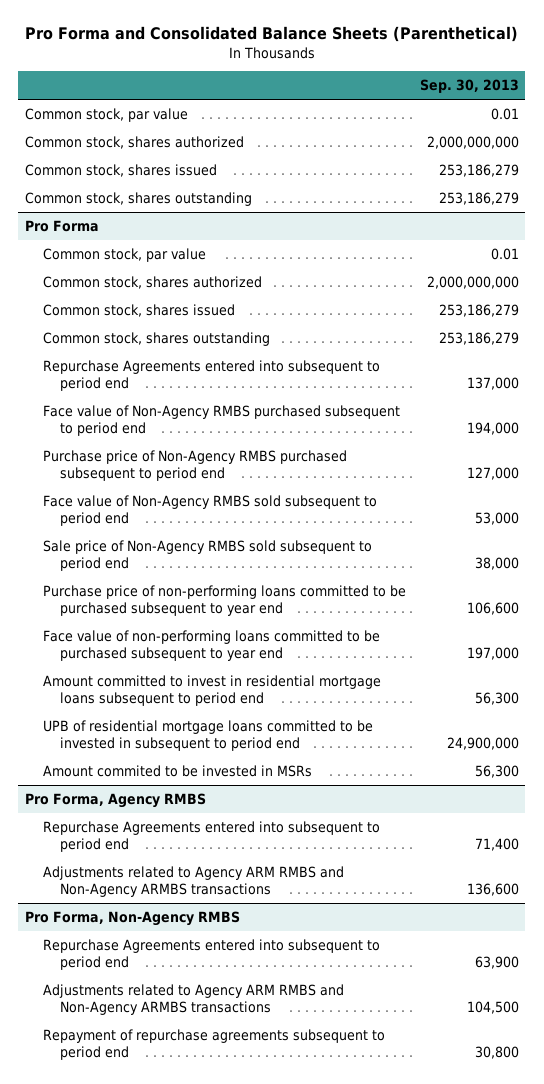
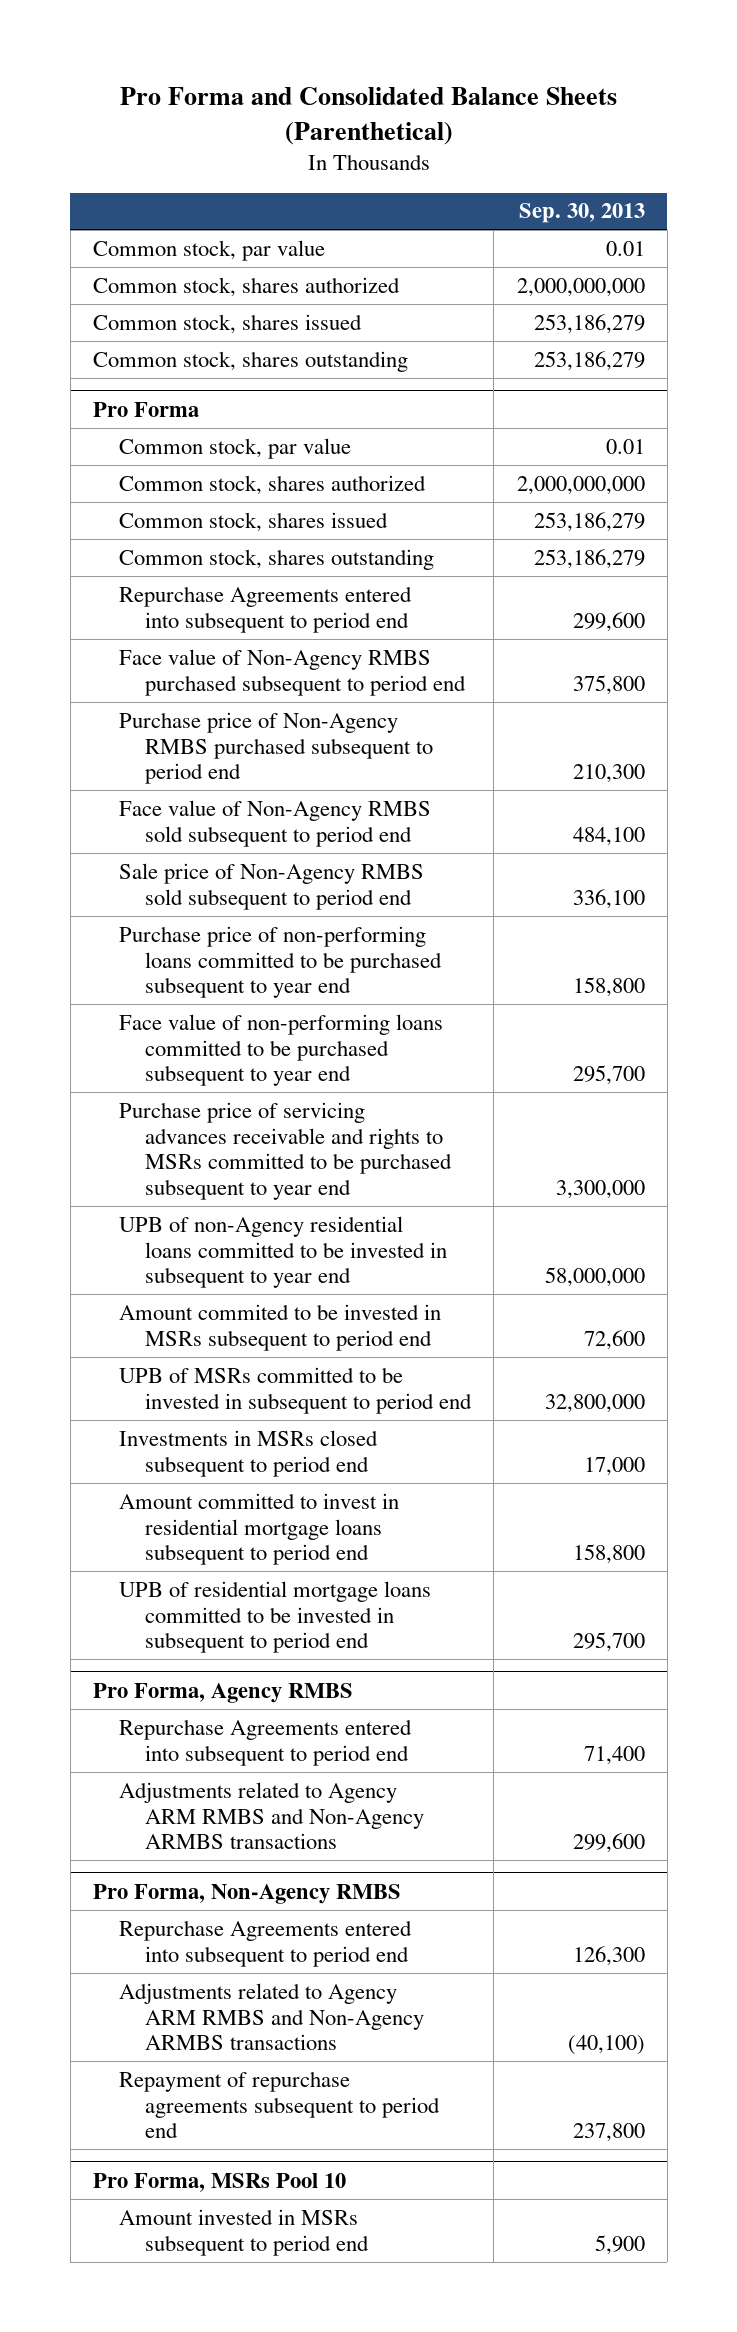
@ Pro Forma
- Repurchase Agreements entered into subsequent to period end | 137,000
- Face value of Non-Agency RMBS purchased subsequent to period end | 194,000
- Purchase price of Non-Agency RMBS purchased subsequent to period end | 127,000
- Face value of Non-Agency RMBS sold subsequent to period end | 53,000
- Sale price of Non-Agency RMBS sold subsequent to period end | 38,000
- Purchase price of non-performing loans committed to be purchased subsequent to year end | 106,600
- Face value of non-performing loans committed to be purchased subsequent to year end | 197,000
- Amount committed to invest in residential mortgage loans subsequent to period end | 56,300
- UPB of residential mortgage loans committed to be invested in subsequent to period end | 24,900,000
- Amount commited to be invested in MSRs | 56,300
+ Repurchase Agreements entered into subsequent to period end | 299,600
+ Face value of Non-Agency RMBS purchased subsequent to period end | 375,800
+ Purchase price of Non-Agency RMBS purchased subsequent to period end | 210,300
+ Face value of Non-Agency RMBS sold subsequent to period end | 484,100
+ Sale price of Non-Agency RMBS sold subsequent to period end | 336,100
+ Purchase price of non-performing loans committed to be purchased subsequent to year end | 158,800
+ Face value of non-performing loans committed to be purchased subsequent to year end | 295,700
+ Purchase price of servicing advances receivable and rights to MSRs committed to be purchased subsequent to year end | 3,300,000
+ UPB of non-Agency residential loans committed to be invested in subsequent to year end | 58,000,000
+ Amount commited to be invested in MSRs subsequent to period end | 72,600
+ UPB of MSRs committed to be invested in subsequent to period end | 32,800,000
+ Investments in MSRs closed subsequent to period end | 17,000
+ Amount committed to invest in residential mortgage loans subsequent to period end | 158,800
+ UPB of residential mortgage loans committed to be invested in subsequent to period end | 295,700
@ Pro Forma, Agency RMBS
- Adjustments related to Agency ARM RMBS and Non-Agency ARMBS transactions | 136,600
+ Adjustments related to Agency ARM RMBS and Non-Agency ARMBS transactions | 299,600
@ Pro Forma, Non-Agency RMBS
- Repurchase Agreements entered into subsequent to period end | 63,900
- Adjustments related to Agency ARM RMBS and Non-Agency ARMBS transactions | 104,500
- Repayment of repurchase agreements subsequent to period end | 30,800
+ Repurchase Agreements entered into subsequent to period end | 126,300
+ Adjustments related to Agency ARM RMBS and Non-Agency ARMBS transactions | (40,100)
+ Repayment of repurchase agreements subsequent to period end | 237,800
+ Pro Forma, MSRs Pool 10
+ Amount invested in MSRs subsequent to period end | 5,900

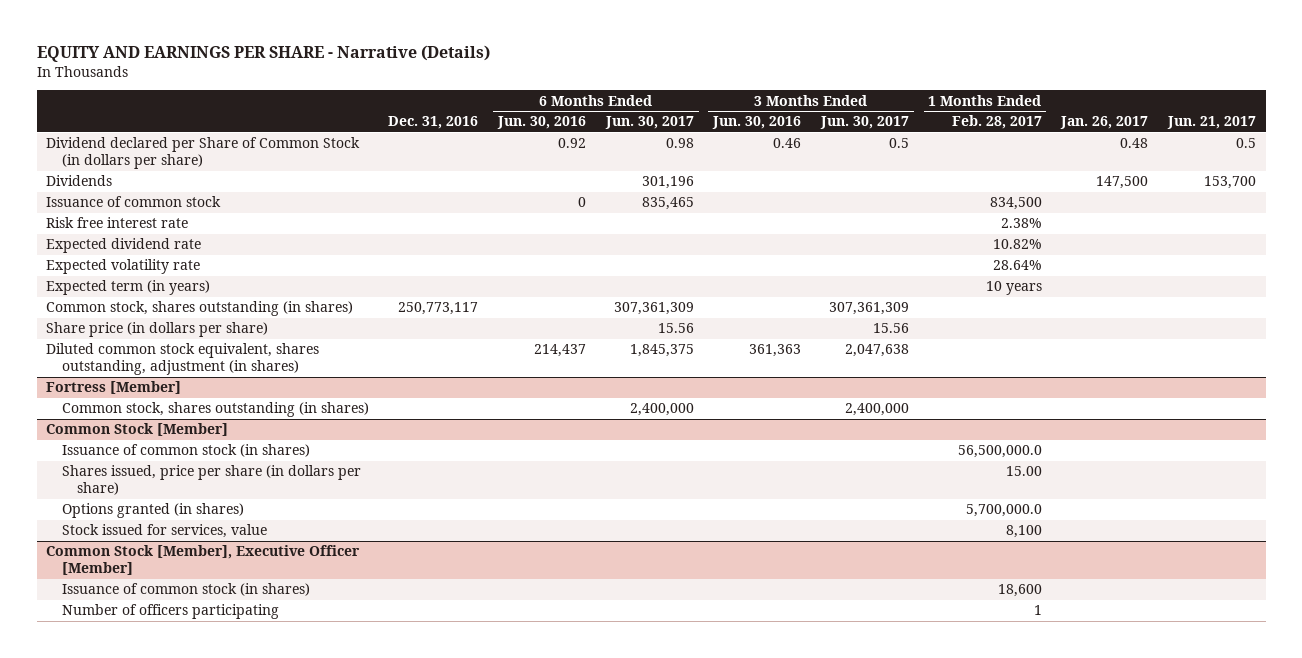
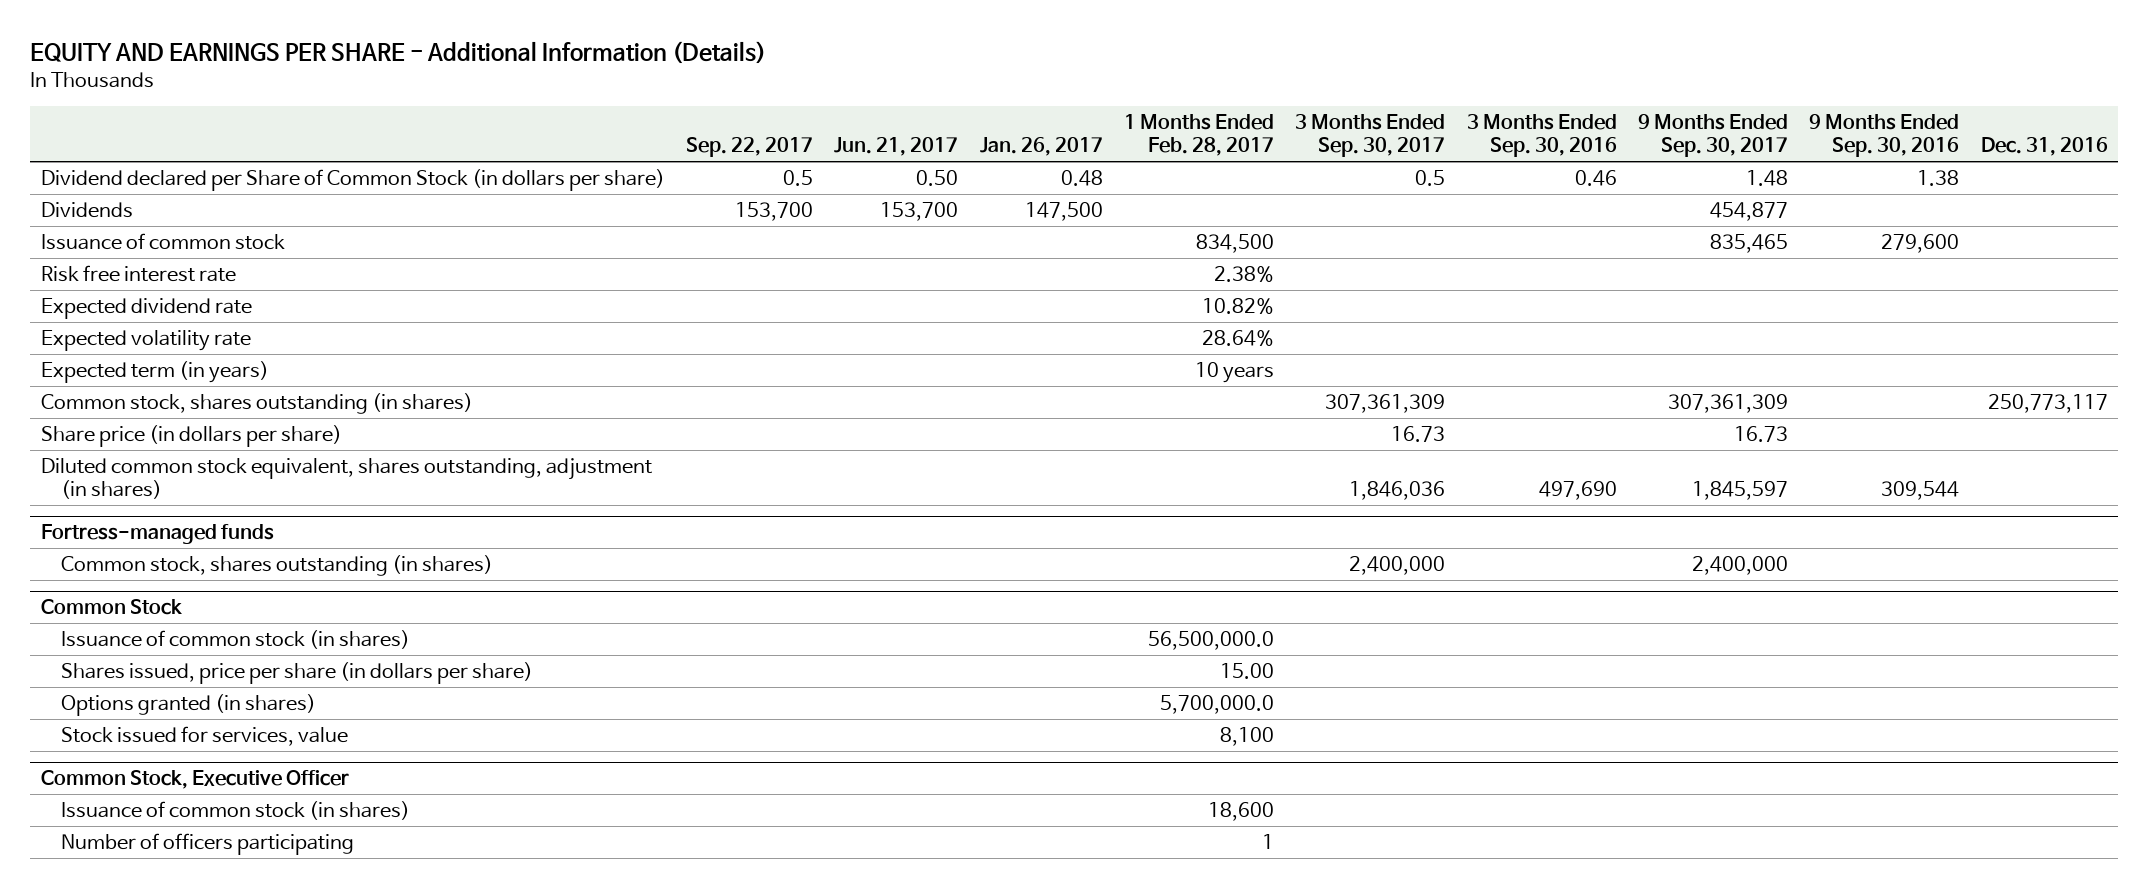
- EQUITY AND EARNINGS PER SHARE - Narrative (Details)
+ EQUITY AND EARNINGS PER SHARE - Additional Information (Details)
- | Dec. 31, 2016 | 6 Months Ended Jun. 30, 2016 | 6 Months Ended Jun. 30, 2017 | 3 Months Ended Jun. 30, 2016 | 3 Months Ended Jun. 30, 2017 | 1 Months Ended Feb. 28, 2017 | Jan. 26, 2017 | Jun. 21, 2017
+ | Sep. 22, 2017 | Jun. 21, 2017 | Jan. 26, 2017 | 1 Months Ended Feb. 28, 2017 | 3 Months Ended Sep. 30, 2017 | 3 Months Ended Sep. 30, 2016 | 9 Months Ended Sep. 30, 2017 | 9 Months Ended Sep. 30, 2016 | Dec. 31, 2016
- Dividend declared per Share of Common Stock (in dollars per share) | | 0.92 | 0.98 | 0.46 | 0.5 | | 0.48 | 0.5
+ Dividend declared per Share of Common Stock (in dollars per share) | 0.5 | 0.50 | 0.48 | | 0.5 | 0.46 | 1.48 | 1.38 |
- Fortress [Member]
+ Fortress-managed funds
- Common Stock [Member]
+ Common Stock
- Common Stock [Member], Executive Officer [Member]
+ Common Stock, Executive Officer

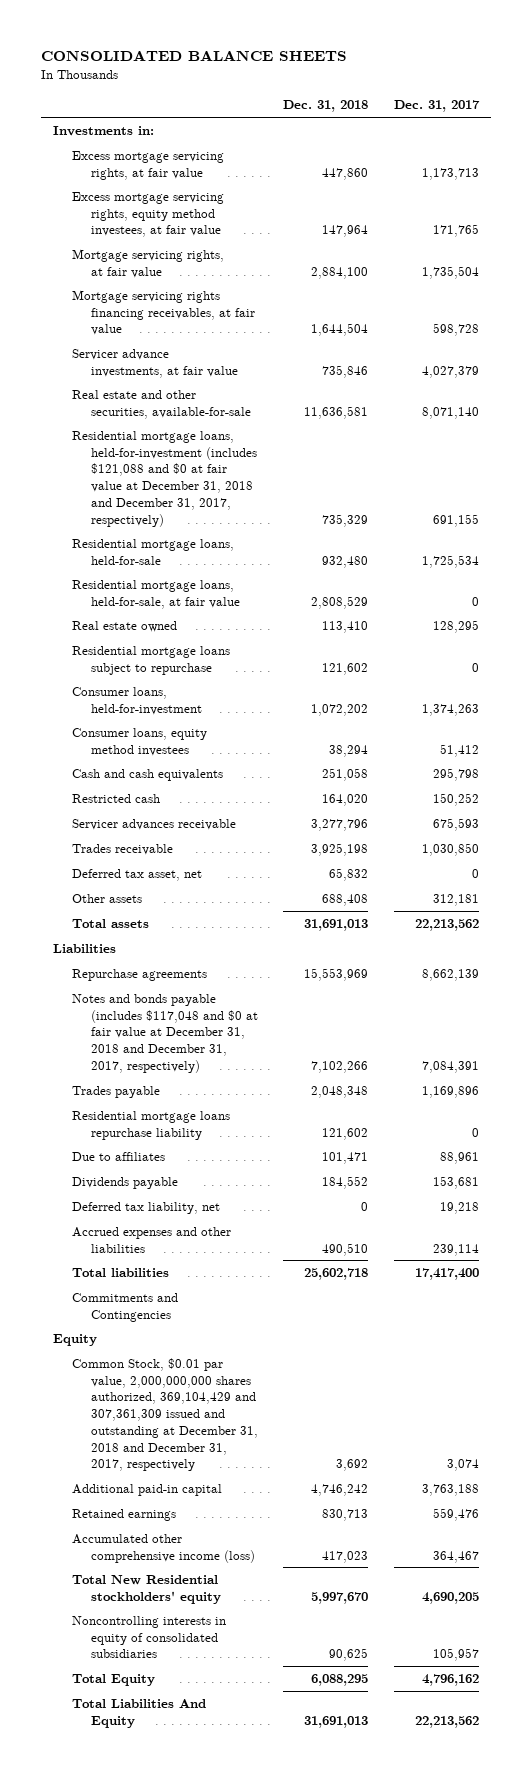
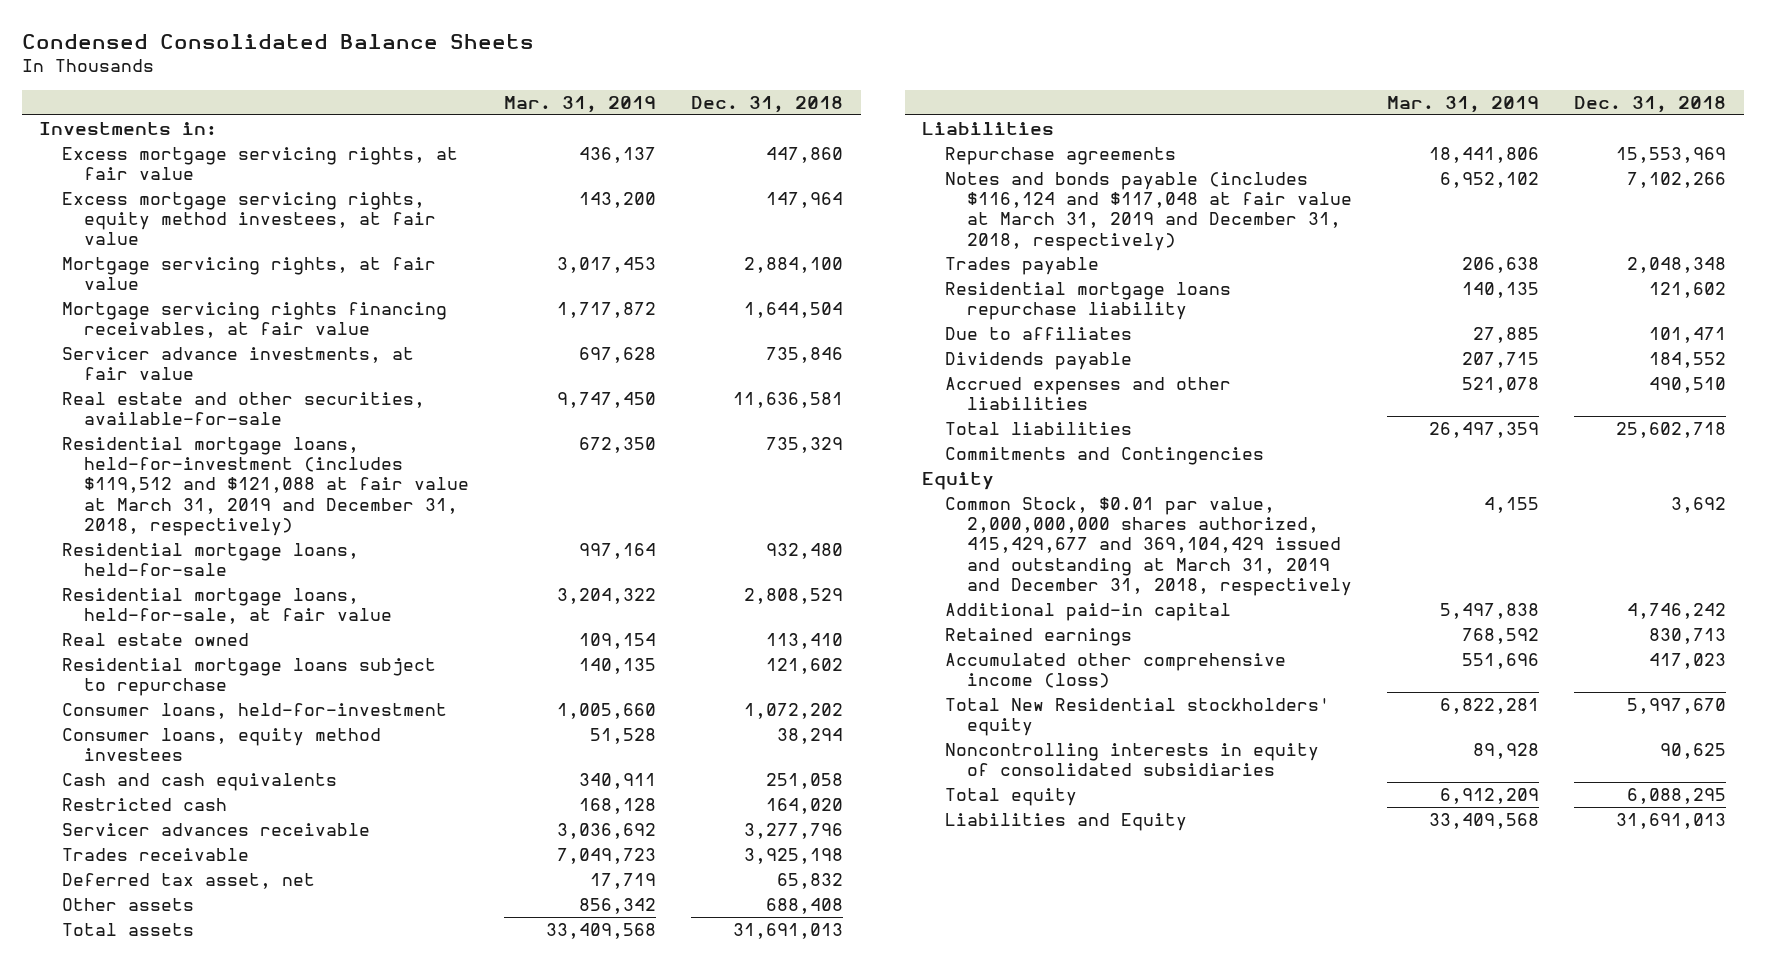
- CONSOLIDATED BALANCE SHEETS
+ Condensed Consolidated Balance Sheets
- | Dec. 31, 2018 | Dec. 31, 2017
+ | Mar. 31, 2019 | Dec. 31, 2018
- Residential mortgage loans, held-for-investment (includes $121,088 and $0 at fair value at December 31, 2018 and December 31, 2017, respectively) | 735,329 | 691,155
+ Residential mortgage loans, held-for-investment (includes $119,512 and $121,088 at fair value at March 31, 2019 and December 31, 2018, respectively) | 672,350 | 735,329
- Notes and bonds payable (includes $117,048 and $0 at fair value at December 31, 2018 and December 31, 2017, respectively) | 7,102,266 | 7,084,391
+ Notes and bonds payable (includes $116,124 and $117,048 at fair value at March 31, 2019 and December 31, 2018, respectively) | 6,952,102 | 7,102,266
- Deferred tax liability, net | 0 | 19,218
- Common Stock, $0.01 par value, 2,000,000,000 shares authorized, 369,104,429 and 307,361,309 issued and outstanding at December 31, 2018 and December 31, 2017, respectively | 3,692 | 3,074
+ Common Stock, $0.01 par value, 2,000,000,000 shares authorized, 415,429,677 and 369,104,429 issued and outstanding at March 31, 2019 and December 31, 2018, respectively | 4,155 | 3,692
- Total Equity | 6,088,295 | 4,796,162
- Total Liabilities And Equity | 31,691,013 | 22,213,562
+ Total equity | 6,912,209 | 6,088,295
+ Liabilities and Equity | 33,409,568 | 31,691,013

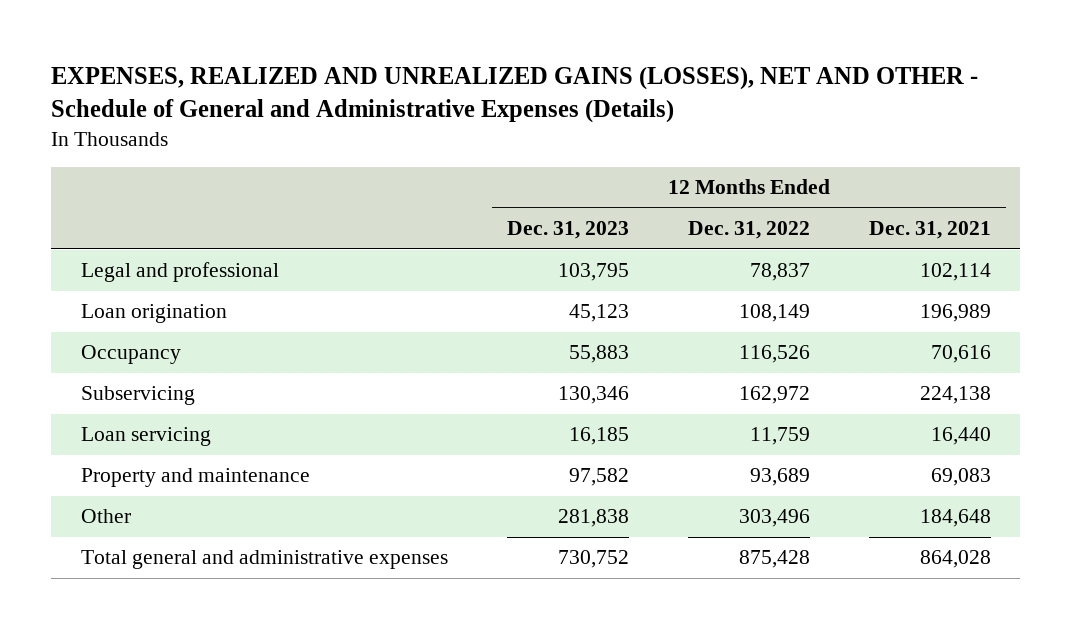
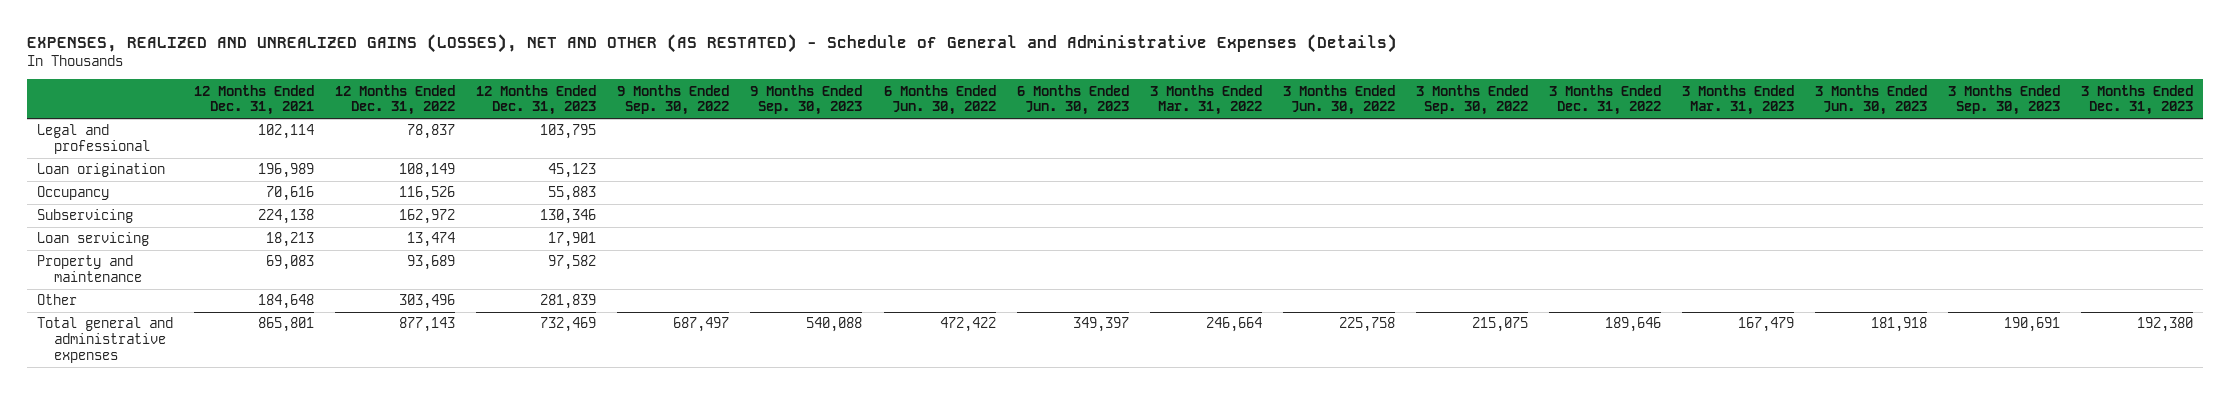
- EXPENSES, REALIZED AND UNREALIZED GAINS (LOSSES), NET AND OTHER - Schedule of General and Administrative Expenses (Details)
+ EXPENSES, REALIZED AND UNREALIZED GAINS (LOSSES), NET AND OTHER (AS RESTATED) - Schedule of General and Administrative Expenses (Details)
- | 12 Months Ended Dec. 31, 2023 | 12 Months Ended Dec. 31, 2022 | 12 Months Ended Dec. 31, 2021
+ | 12 Months Ended Dec. 31, 2021 | 12 Months Ended Dec. 31, 2022 | 12 Months Ended Dec. 31, 2023 | 9 Months Ended Sep. 30, 2022 | 9 Months Ended Sep. 30, 2023 | 6 Months Ended Jun. 30, 2022 | 6 Months Ended Jun. 30, 2023 | 3 Months Ended Mar. 31, 2022 | 3 Months Ended Jun. 30, 2022 | 3 Months Ended Sep. 30, 2022 | 3 Months Ended Dec. 31, 2022 | 3 Months Ended Mar. 31, 2023 | 3 Months Ended Jun. 30, 2023 | 3 Months Ended Sep. 30, 2023 | 3 Months Ended Dec. 31, 2023
- Loan servicing | 16,185 | 11,759 | 16,440
+ Loan servicing | 18,213 | 13,474 | 17,901 | | | | | | | | | | | |
- Other | 281,838 | 303,496 | 184,648
- Total general and administrative expenses | 730,752 | 875,428 | 864,028
+ Other | 184,648 | 303,496 | 281,839 | | | | | | | | | | | |
+ Total general and administrative expenses | 865,801 | 877,143 | 732,469 | 687,497 | 540,088 | 472,422 | 349,397 | 246,664 | 225,758 | 215,075 | 189,646 | 167,479 | 181,918 | 190,691 | 192,380

